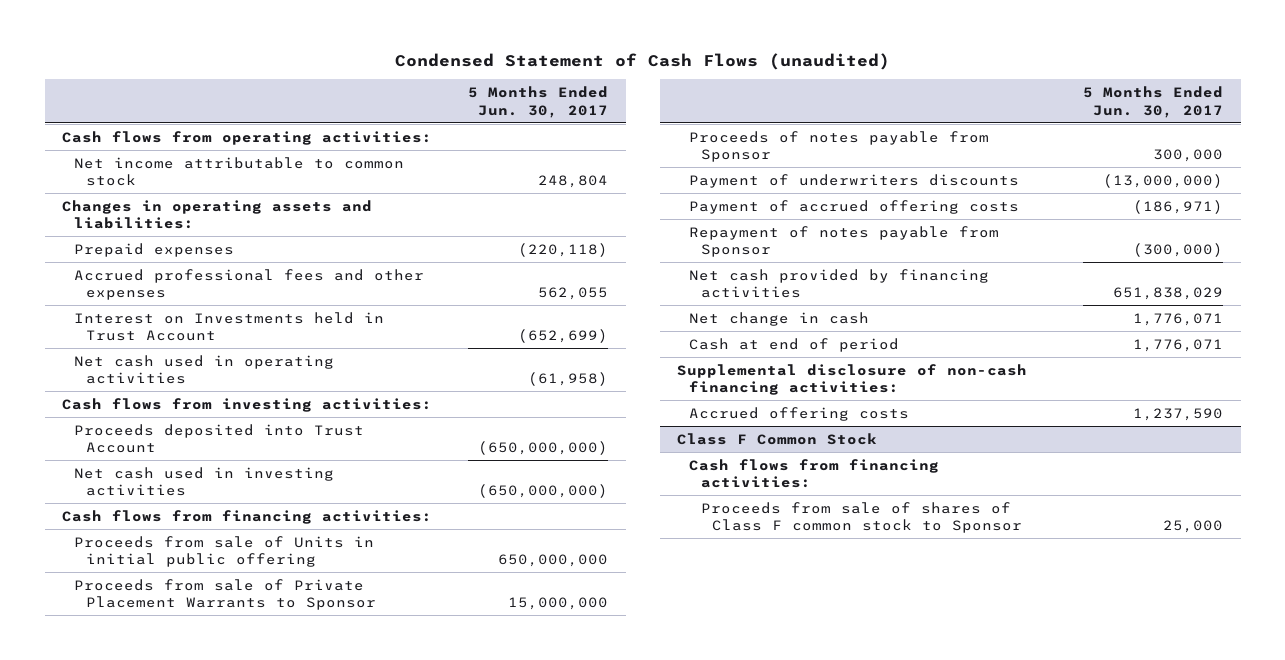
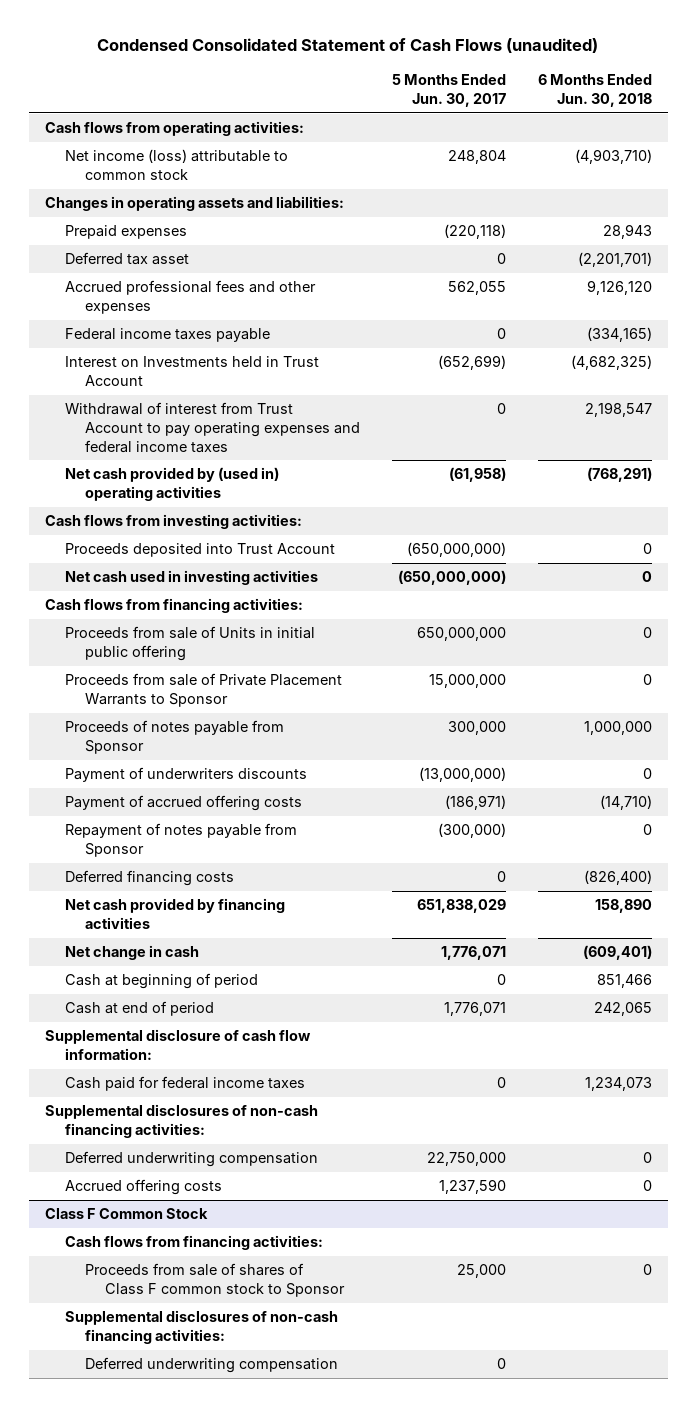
- Condensed Statement of Cash Flows (unaudited)
+ Condensed Consolidated Statement of Cash Flows (unaudited)
- | 5 Months Ended Jun. 30, 2017
+ | 5 Months Ended Jun. 30, 2017 | 6 Months Ended Jun. 30, 2018
- Net income attributable to common stock | 248,804
+ Net income (loss) attributable to common stock | 248,804 | (4,903,710)
+ Deferred tax asset | 0 | (2,201,701)
+ Federal income taxes payable | 0 | (334,165)
- Net cash used in operating activities | (61,958)
+ Withdrawal of interest from Trust Account to pay operating expenses and federal income taxes | 0 | 2,198,547
+ Net cash provided by (used in) operating activities | (61,958) | (768,291)
+ Deferred financing costs | 0 | (826,400)
+ Cash at beginning of period | 0 | 851,466
- Supplemental disclosure of non-cash financing activities:
+ Supplemental disclosure of cash flow information:
+ Cash paid for federal income taxes | 0 | 1,234,073
+ Supplemental disclosures of non-cash financing activities:
+ Deferred underwriting compensation | 22,750,000 | 0
@ Class F Common Stock
+ Supplemental disclosures of non-cash financing activities:
+ Deferred underwriting compensation | 0 |

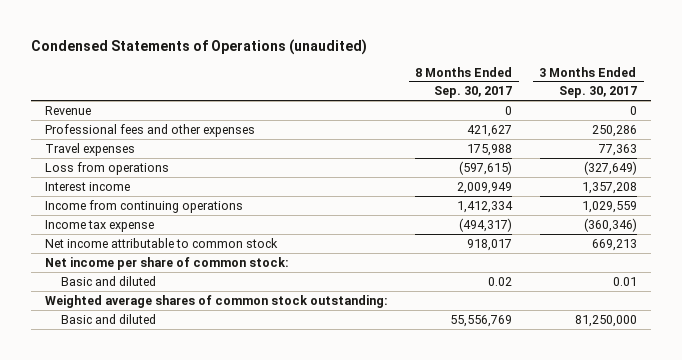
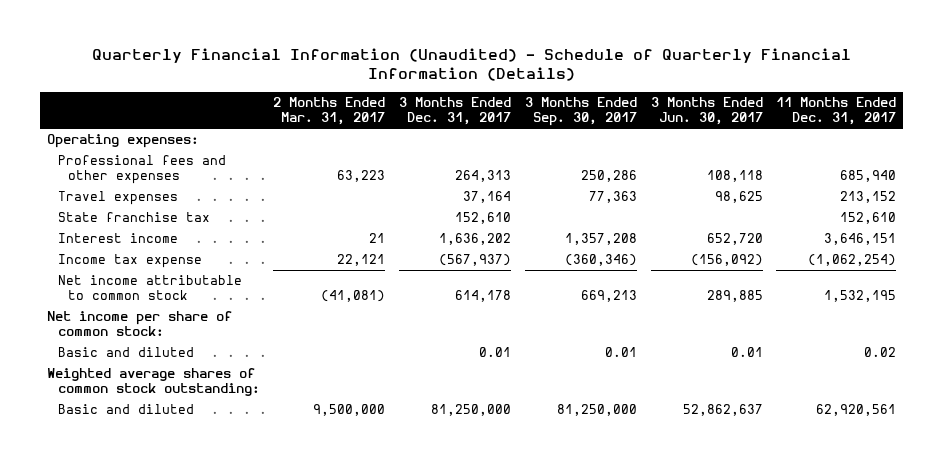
- Condensed Statements of Operations (unaudited)
+ Quarterly Financial Information (Unaudited) - Schedule of Quarterly Financial Information (Details)
- | 8 Months Ended Sep. 30, 2017 | 3 Months Ended Sep. 30, 2017
+ | 2 Months Ended Mar. 31, 2017 | 3 Months Ended Dec. 31, 2017 | 3 Months Ended Sep. 30, 2017 | 3 Months Ended Jun. 30, 2017 | 11 Months Ended Dec. 31, 2017
- Revenue | 0 | 0
+ Operating expenses:
- Loss from operations | (597,615) | (327,649)
+ State franchise tax | | 152,610 | | | 152,610
- Income from continuing operations | 1,412,334 | 1,029,559

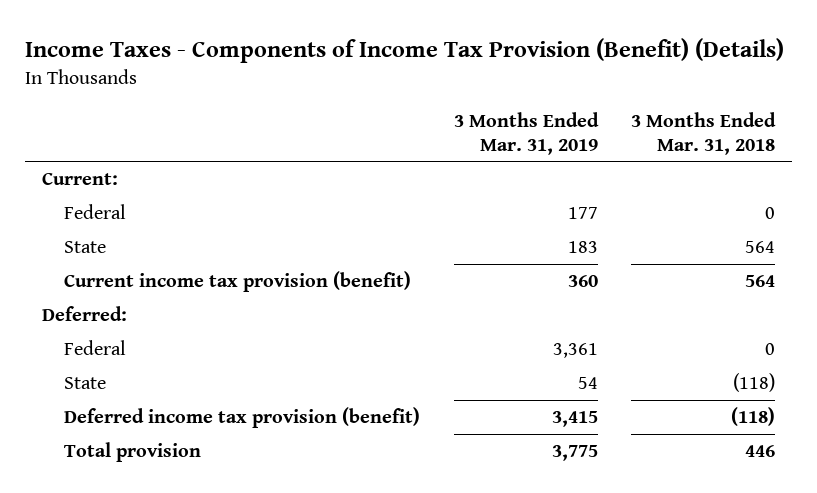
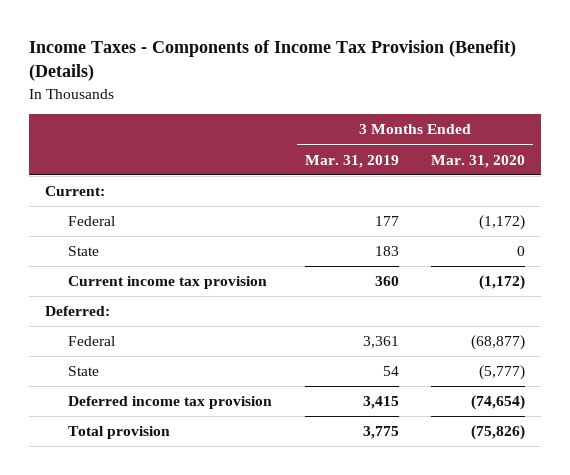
- | 3 Months Ended Mar. 31, 2019 | 3 Months Ended Mar. 31, 2018
+ | 3 Months Ended Mar. 31, 2019 | 3 Months Ended Mar. 31, 2020
- Current income tax provision (benefit) | 360 | 564
+ Current income tax provision | 360 | (1,172)
- Deferred income tax provision (benefit) | 3,415 | (118)
+ Deferred income tax provision | 3,415 | (74,654)

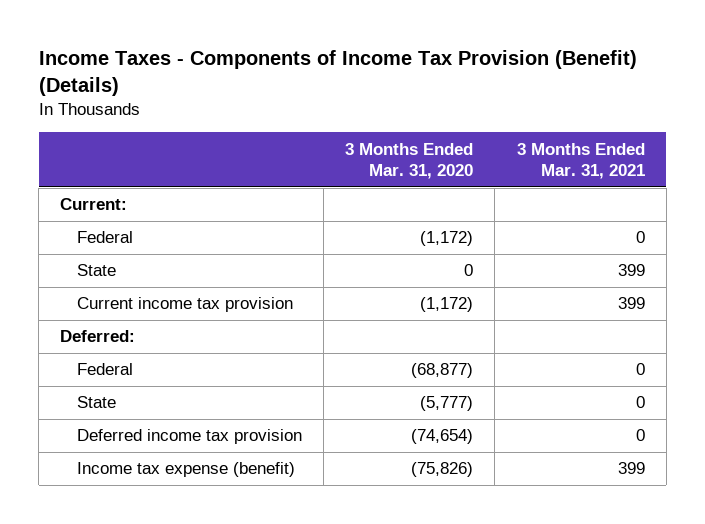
- | 3 Months Ended Mar. 31, 2019 | 3 Months Ended Mar. 31, 2020
+ | 3 Months Ended Mar. 31, 2020 | 3 Months Ended Mar. 31, 2021
- Total provision | 3,775 | (75,826)
+ Income tax expense (benefit) | (75,826) | 399

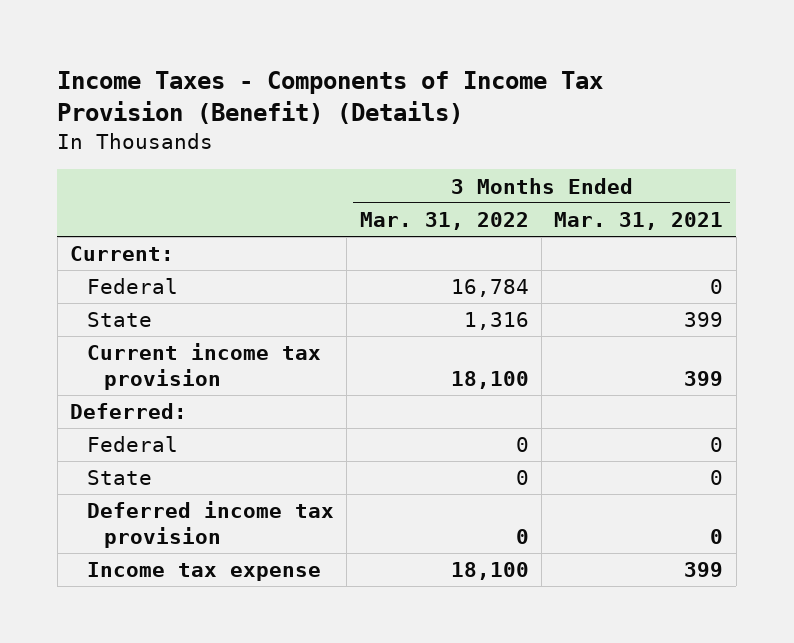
- | 3 Months Ended Mar. 31, 2020 | 3 Months Ended Mar. 31, 2021
+ | 3 Months Ended Mar. 31, 2022 | 3 Months Ended Mar. 31, 2021
- Income tax expense (benefit) | (75,826) | 399
+ Income tax expense | 18,100 | 399

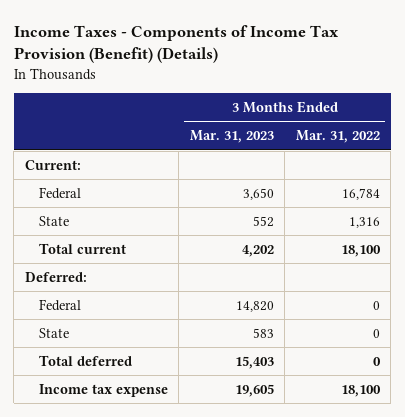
- | 3 Months Ended Mar. 31, 2022 | 3 Months Ended Mar. 31, 2021
+ | 3 Months Ended Mar. 31, 2023 | 3 Months Ended Mar. 31, 2022
- Current income tax provision | 18,100 | 399
+ Total current | 4,202 | 18,100
- Deferred income tax provision | 0 | 0
+ Total deferred | 15,403 | 0

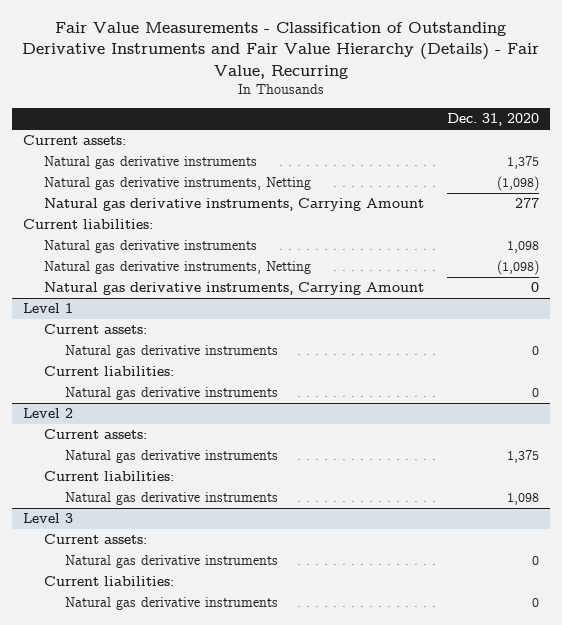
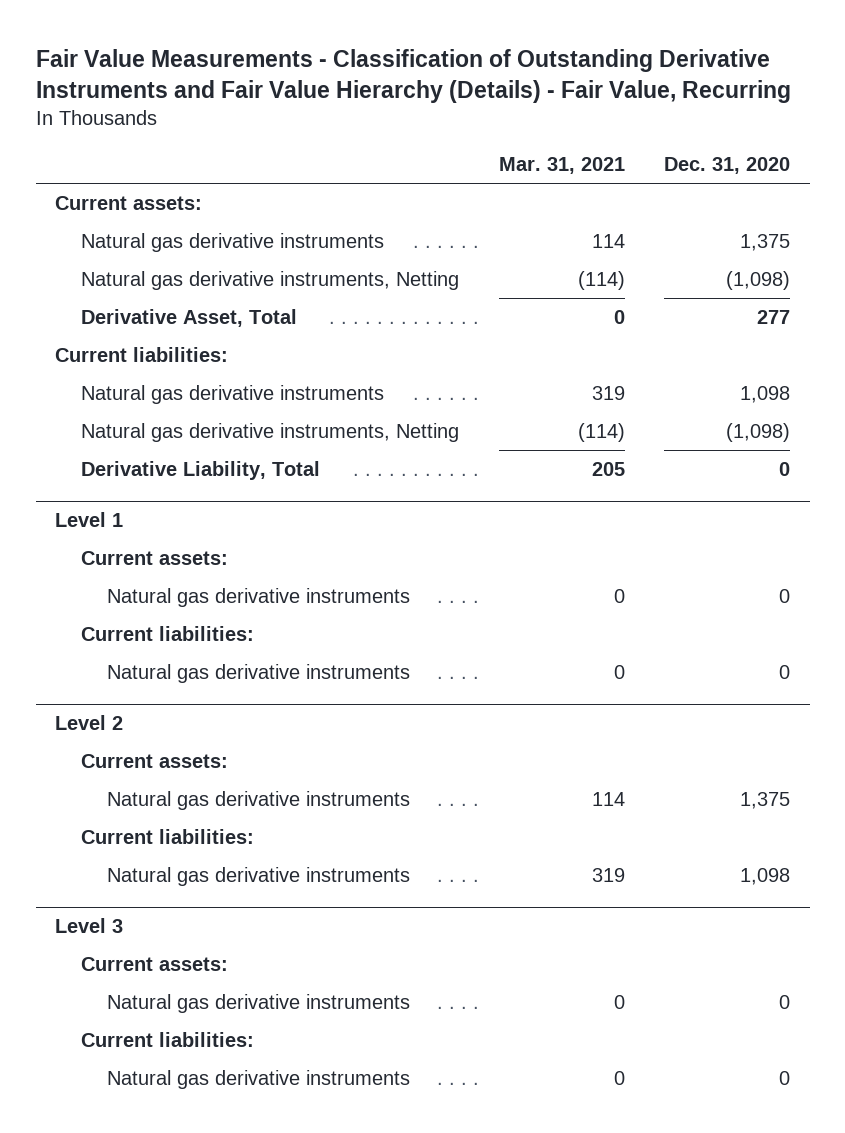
- | Dec. 31, 2020
+ | Mar. 31, 2021 | Dec. 31, 2020
- Natural gas derivative instruments, Carrying Amount | 277
+ Derivative Asset, Total | 0 | 277
- Natural gas derivative instruments, Carrying Amount | 0
+ Derivative Liability, Total | 205 | 0

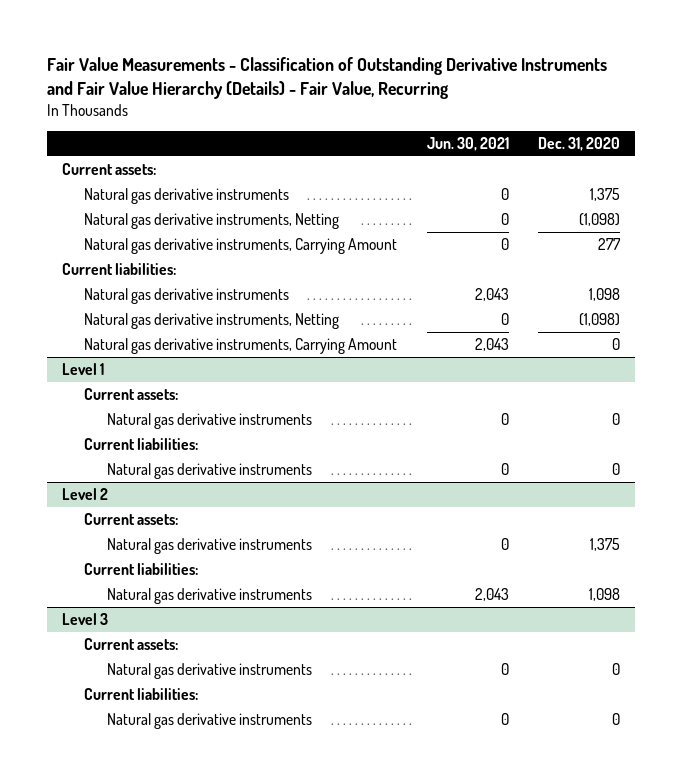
- | Mar. 31, 2021 | Dec. 31, 2020
+ | Jun. 30, 2021 | Dec. 31, 2020
- Derivative Asset, Total | 0 | 277
+ Natural gas derivative instruments, Carrying Amount | 0 | 277
- Derivative Liability, Total | 205 | 0
+ Natural gas derivative instruments, Carrying Amount | 2,043 | 0

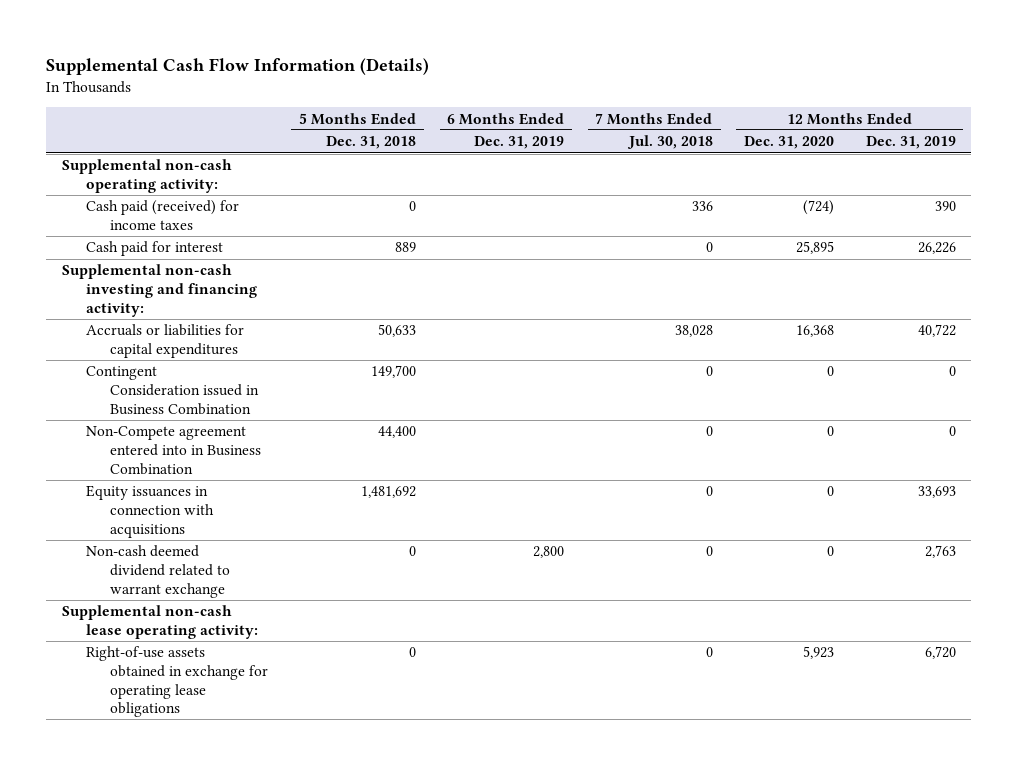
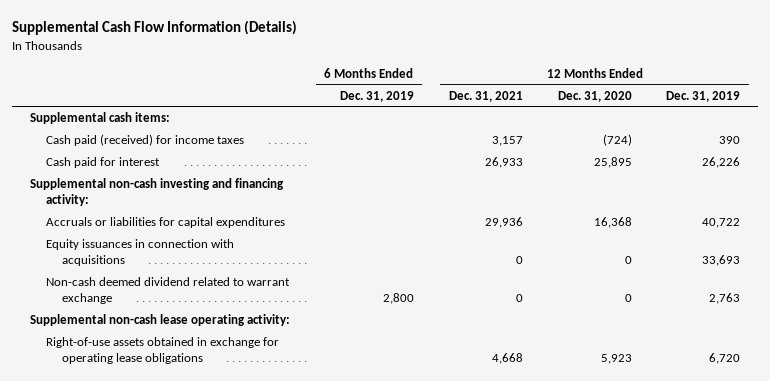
- | 5 Months Ended Dec. 31, 2018 | 6 Months Ended Dec. 31, 2019 | 7 Months Ended Jul. 30, 2018 | 12 Months Ended Dec. 31, 2020 | 12 Months Ended Dec. 31, 2019
+ | 6 Months Ended Dec. 31, 2019 | 12 Months Ended Dec. 31, 2021 | 12 Months Ended Dec. 31, 2020 | 12 Months Ended Dec. 31, 2019
- Supplemental non-cash operating activity:
+ Supplemental cash items:
- Contingent Consideration issued in Business Combination | 149,700 | | 0 | 0 | 0
- Non-Compete agreement entered into in Business Combination | 44,400 | | 0 | 0 | 0

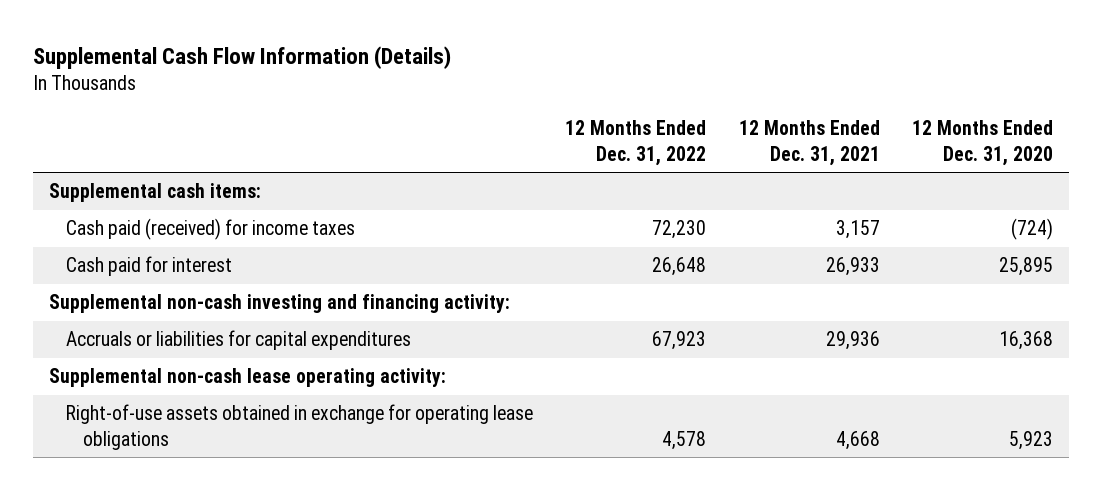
- | 6 Months Ended Dec. 31, 2019 | 12 Months Ended Dec. 31, 2021 | 12 Months Ended Dec. 31, 2020 | 12 Months Ended Dec. 31, 2019
+ | 12 Months Ended Dec. 31, 2022 | 12 Months Ended Dec. 31, 2021 | 12 Months Ended Dec. 31, 2020
- Equity issuances in connection with acquisitions | | 0 | 0 | 33,693
- Non-cash deemed dividend related to warrant exchange | 2,800 | 0 | 0 | 2,763

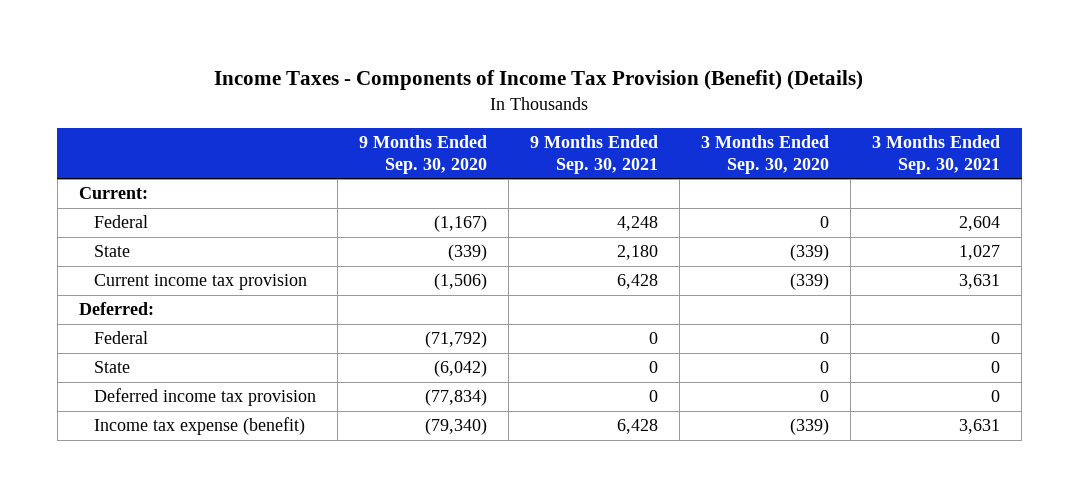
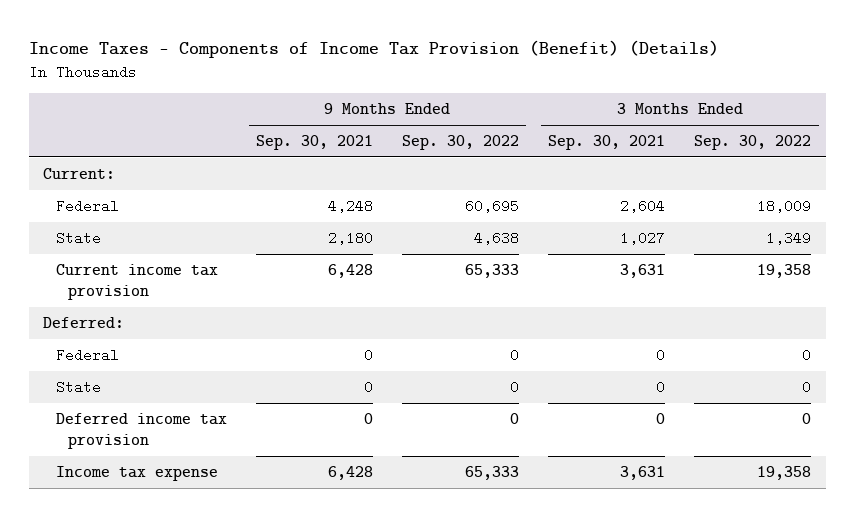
- | 9 Months Ended Sep. 30, 2020 | 9 Months Ended Sep. 30, 2021 | 3 Months Ended Sep. 30, 2020 | 3 Months Ended Sep. 30, 2021
+ | 9 Months Ended Sep. 30, 2021 | 9 Months Ended Sep. 30, 2022 | 3 Months Ended Sep. 30, 2021 | 3 Months Ended Sep. 30, 2022
- Income tax expense (benefit) | (79,340) | 6,428 | (339) | 3,631
+ Income tax expense | 6,428 | 65,333 | 3,631 | 19,358

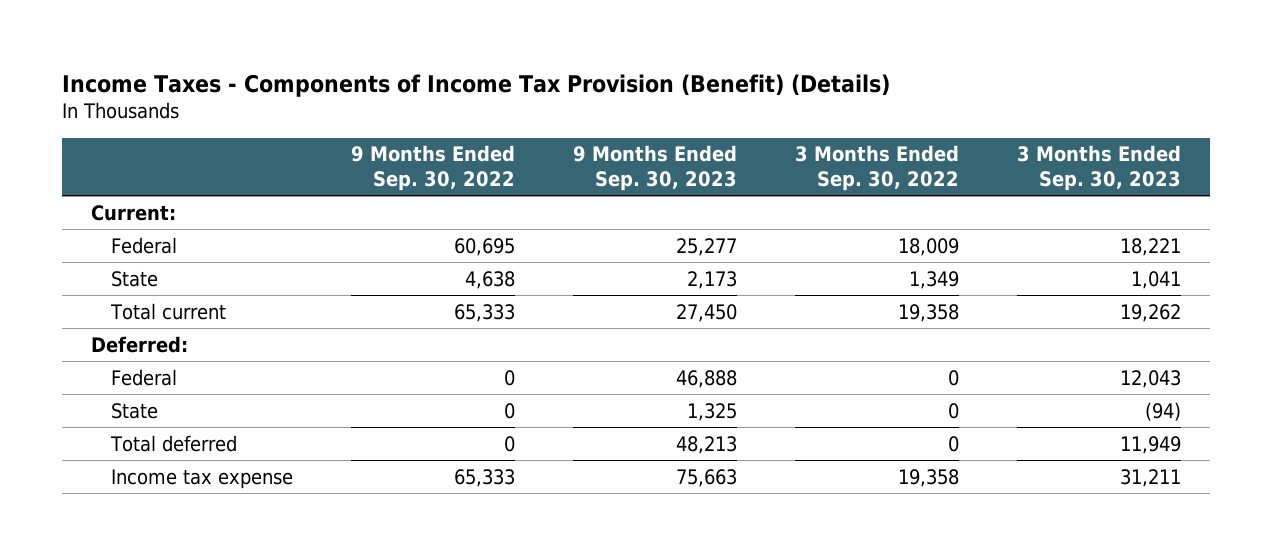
- | 9 Months Ended Sep. 30, 2021 | 9 Months Ended Sep. 30, 2022 | 3 Months Ended Sep. 30, 2021 | 3 Months Ended Sep. 30, 2022
+ | 9 Months Ended Sep. 30, 2022 | 9 Months Ended Sep. 30, 2023 | 3 Months Ended Sep. 30, 2022 | 3 Months Ended Sep. 30, 2023
- Current income tax provision | 6,428 | 65,333 | 3,631 | 19,358
+ Total current | 65,333 | 27,450 | 19,358 | 19,262
- Deferred income tax provision | 0 | 0 | 0 | 0
+ Total deferred | 0 | 48,213 | 0 | 11,949

